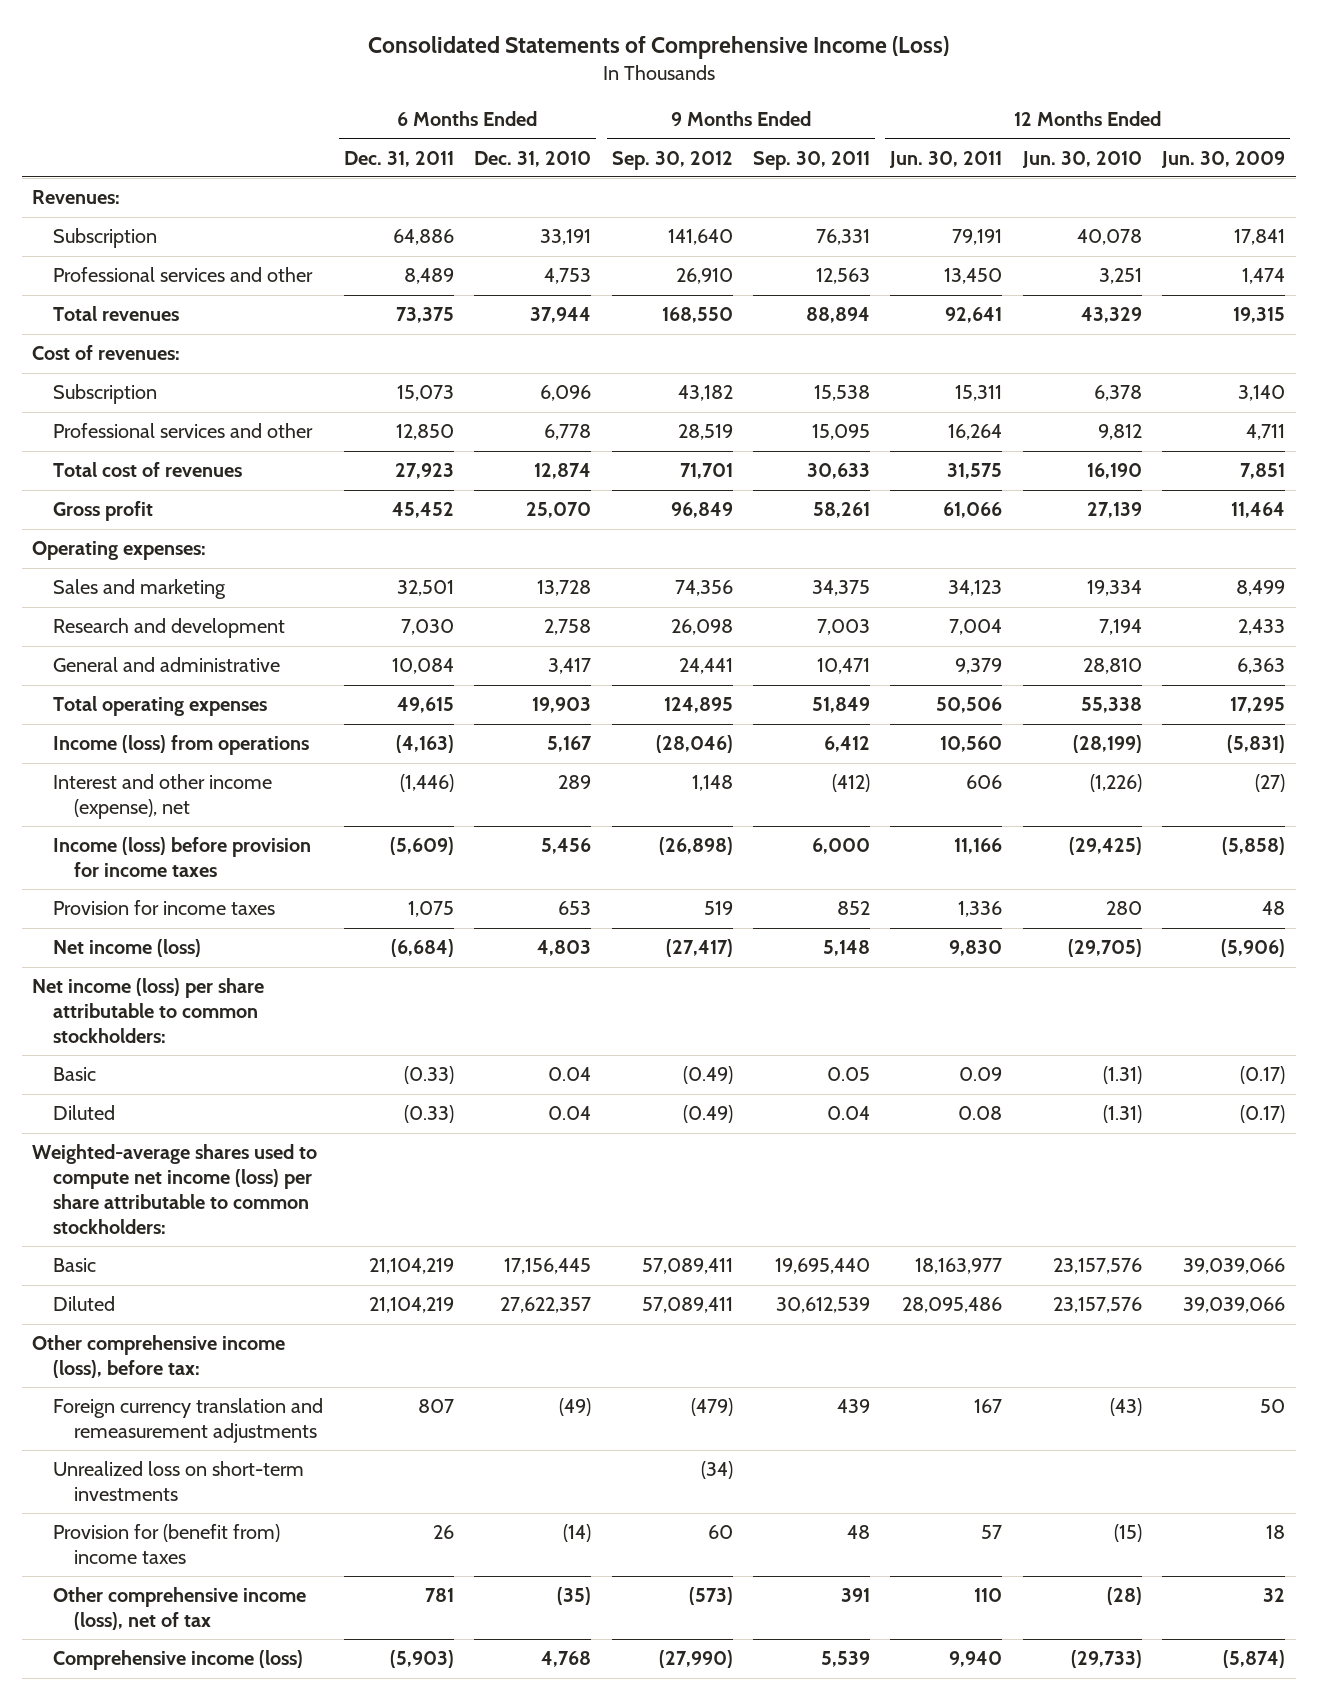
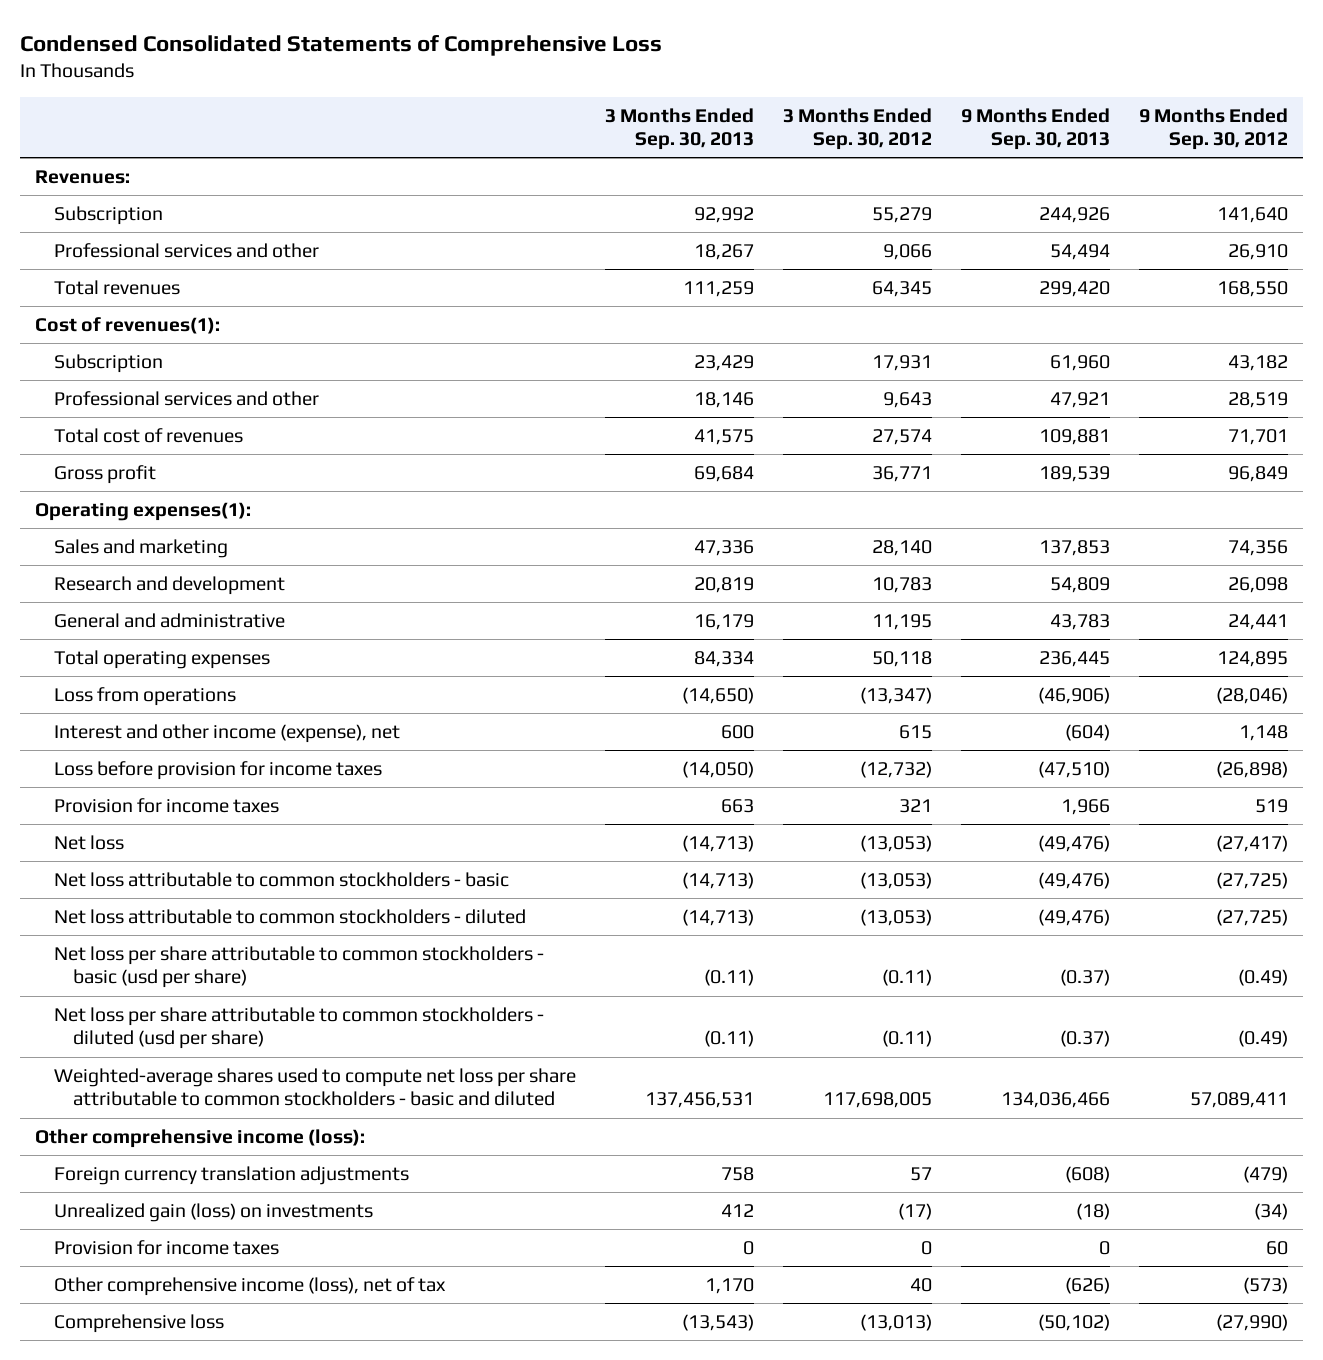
- Consolidated Statements of Comprehensive Income (Loss)
+ Condensed Consolidated Statements of Comprehensive Loss
- | 6 Months Ended Dec. 31, 2011 | 6 Months Ended Dec. 31, 2010 | 9 Months Ended Sep. 30, 2012 | 9 Months Ended Sep. 30, 2011 | 12 Months Ended Jun. 30, 2011 | 12 Months Ended Jun. 30, 2010 | 12 Months Ended Jun. 30, 2009
+ | 3 Months Ended Sep. 30, 2013 | 3 Months Ended Sep. 30, 2012 | 9 Months Ended Sep. 30, 2013 | 9 Months Ended Sep. 30, 2012
- Cost of revenues:
+ Cost of revenues(1):
- Operating expenses:
+ Operating expenses(1):
- Income (loss) from operations | (4,163) | 5,167 | (28,046) | 6,412 | 10,560 | (28,199) | (5,831)
+ Loss from operations | (14,650) | (13,347) | (46,906) | (28,046)
- Income (loss) before provision for income taxes | (5,609) | 5,456 | (26,898) | 6,000 | 11,166 | (29,425) | (5,858)
+ Loss before provision for income taxes | (14,050) | (12,732) | (47,510) | (26,898)
- Net income (loss) | (6,684) | 4,803 | (27,417) | 5,148 | 9,830 | (29,705) | (5,906)
- Net income (loss) per share attributable to common stockholders:
- Basic | (0.33) | 0.04 | (0.49) | 0.05 | 0.09 | (1.31) | (0.17)
- Diluted | (0.33) | 0.04 | (0.49) | 0.04 | 0.08 | (1.31) | (0.17)
- Weighted-average shares used to compute net income (loss) per share attributable to common stockholders:
- Basic | 21,104,219 | 17,156,445 | 57,089,411 | 19,695,440 | 18,163,977 | 23,157,576 | 39,039,066
- Diluted | 21,104,219 | 27,622,357 | 57,089,411 | 30,612,539 | 28,095,486 | 23,157,576 | 39,039,066
- Other comprehensive income (loss), before tax:
- Foreign currency translation and remeasurement adjustments | 807 | (49) | (479) | 439 | 167 | (43) | 50
- Unrealized loss on short-term investments | | | (34) | | | |
- Provision for (benefit from) income taxes | 26 | (14) | 60 | 48 | 57 | (15) | 18
+ Net loss | (14,713) | (13,053) | (49,476) | (27,417)
+ Net loss attributable to common stockholders - basic | (14,713) | (13,053) | (49,476) | (27,725)
+ Net loss attributable to common stockholders - diluted | (14,713) | (13,053) | (49,476) | (27,725)
+ Net loss per share attributable to common stockholders - basic (usd per share) | (0.11) | (0.11) | (0.37) | (0.49)
+ Net loss per share attributable to common stockholders - diluted (usd per share) | (0.11) | (0.11) | (0.37) | (0.49)
+ Weighted-average shares used to compute net loss per share attributable to common stockholders - basic and diluted | 137,456,531 | 117,698,005 | 134,036,466 | 57,089,411
+ Other comprehensive income (loss):
+ Foreign currency translation adjustments | 758 | 57 | (608) | (479)
+ Unrealized gain (loss) on investments | 412 | (17) | (18) | (34)
+ Provision for income taxes | 0 | 0 | 0 | 60
- Comprehensive income (loss) | (5,903) | 4,768 | (27,990) | 5,539 | 9,940 | (29,733) | (5,874)
+ Comprehensive loss | (13,543) | (13,013) | (50,102) | (27,990)

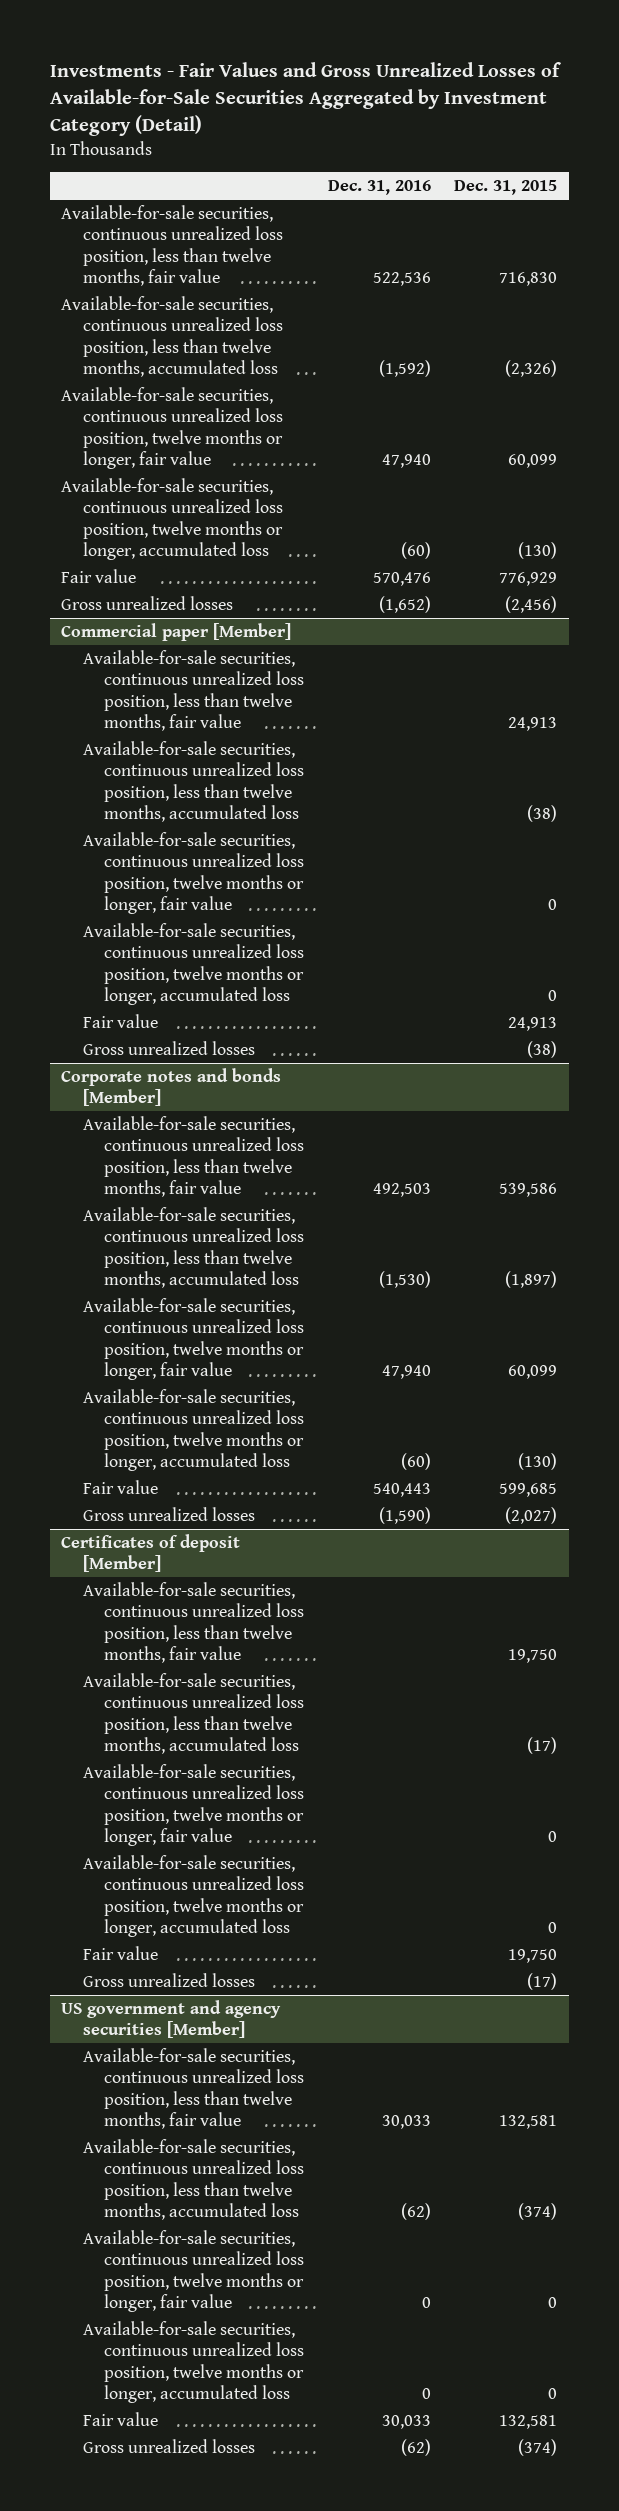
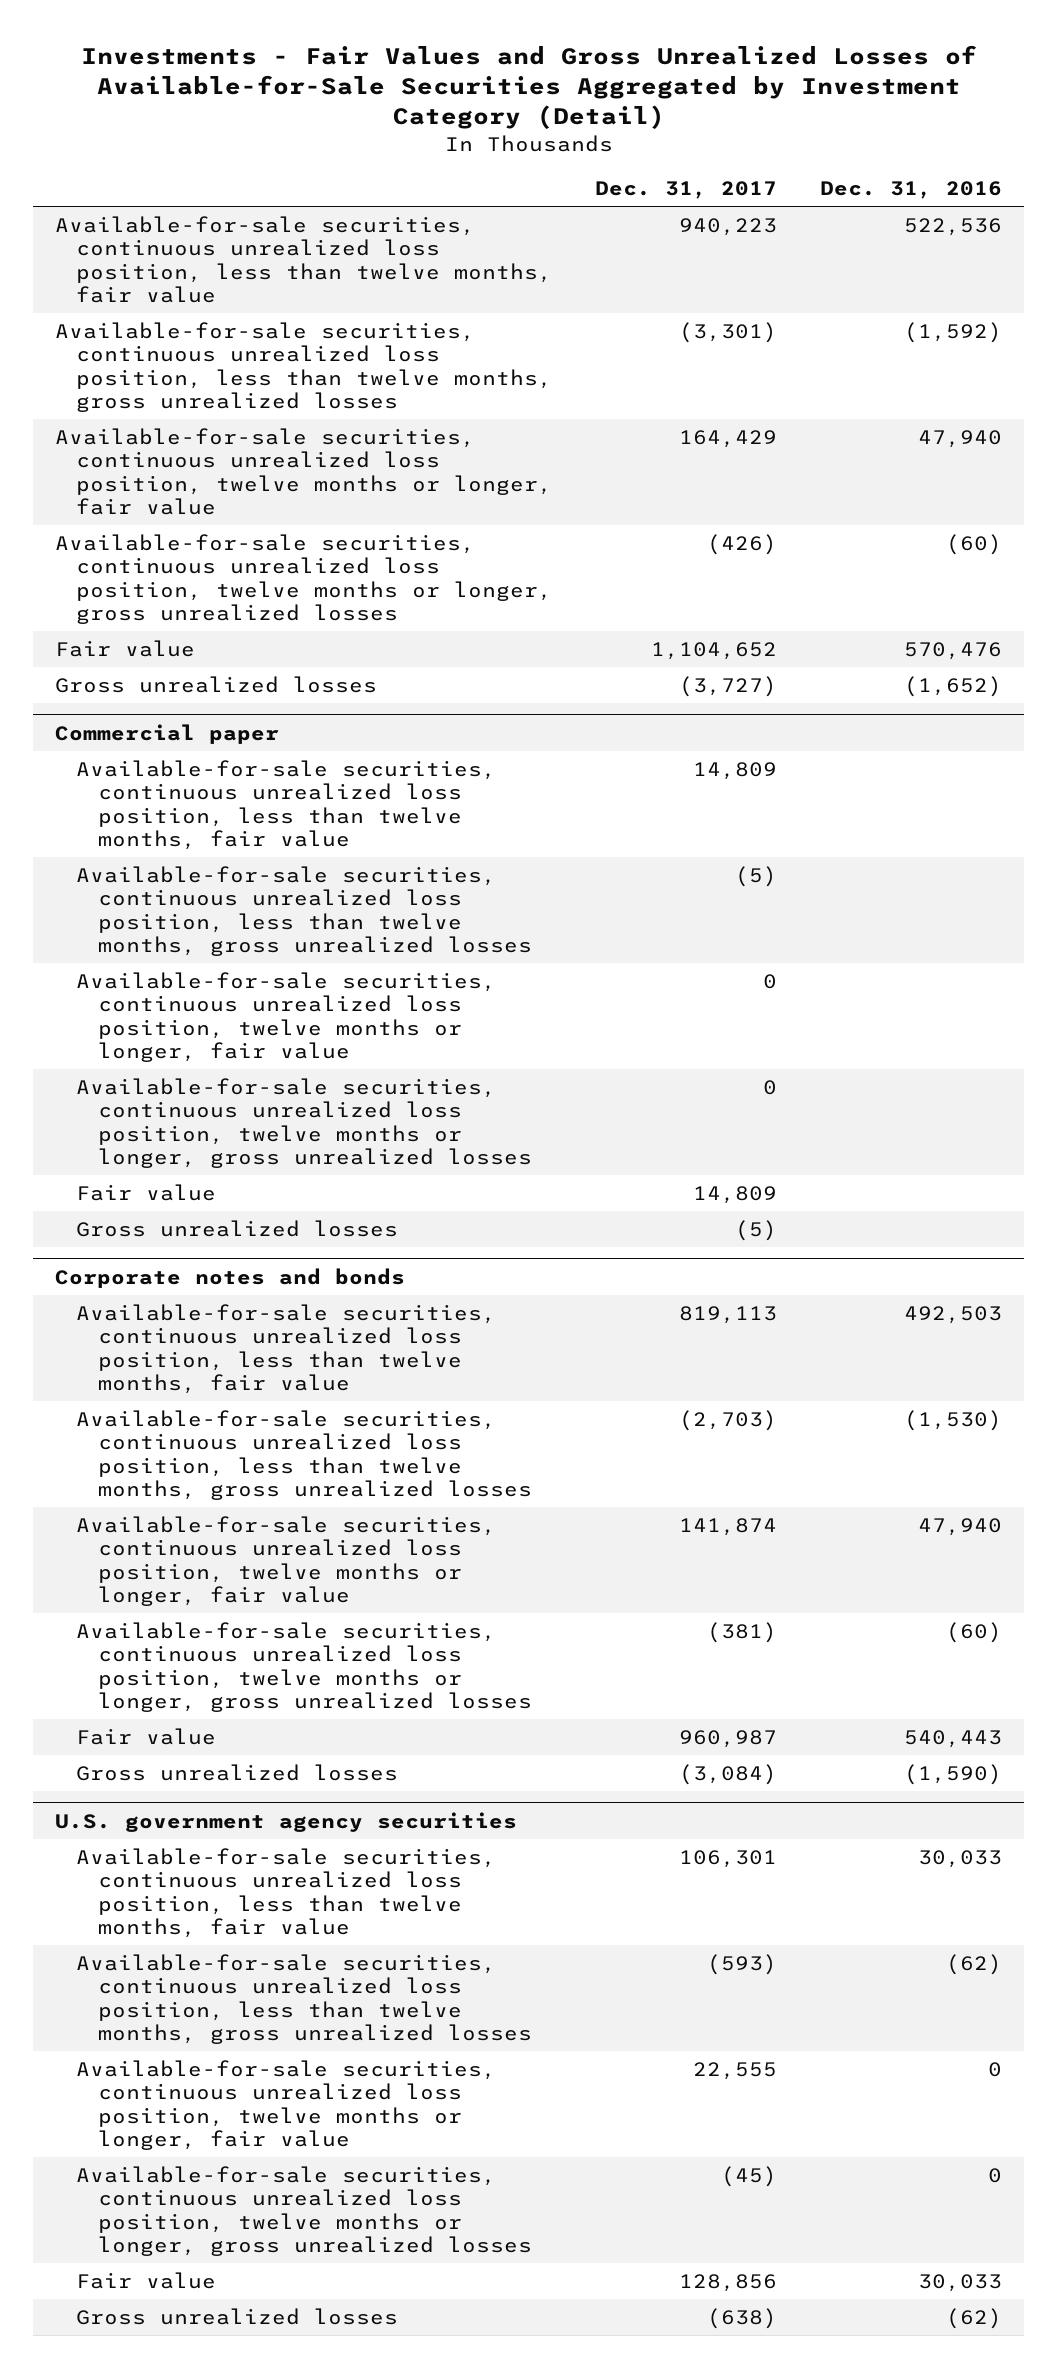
- | Dec. 31, 2016 | Dec. 31, 2015
+ | Dec. 31, 2017 | Dec. 31, 2016
- Available-for-sale securities, continuous unrealized loss position, less than twelve months, accumulated loss | (1,592) | (2,326)
+ Available-for-sale securities, continuous unrealized loss position, less than twelve months, gross unrealized losses | (3,301) | (1,592)
- Available-for-sale securities, continuous unrealized loss position, twelve months or longer, accumulated loss | (60) | (130)
+ Available-for-sale securities, continuous unrealized loss position, twelve months or longer, gross unrealized losses | (426) | (60)
- Commercial paper [Member]
+ Commercial paper
- Available-for-sale securities, continuous unrealized loss position, less than twelve months, accumulated loss | | (38)
+ Available-for-sale securities, continuous unrealized loss position, less than twelve months, gross unrealized losses | (5) |
- Available-for-sale securities, continuous unrealized loss position, twelve months or longer, accumulated loss | | 0
+ Available-for-sale securities, continuous unrealized loss position, twelve months or longer, gross unrealized losses | 0 |
- Corporate notes and bonds [Member]
+ Corporate notes and bonds
- Available-for-sale securities, continuous unrealized loss position, less than twelve months, accumulated loss | (1,530) | (1,897)
+ Available-for-sale securities, continuous unrealized loss position, less than twelve months, gross unrealized losses | (2,703) | (1,530)
- Available-for-sale securities, continuous unrealized loss position, twelve months or longer, accumulated loss | (60) | (130)
+ Available-for-sale securities, continuous unrealized loss position, twelve months or longer, gross unrealized losses | (381) | (60)
- Certificates of deposit [Member]
- Available-for-sale securities, continuous unrealized loss position, less than twelve months, fair value | | 19,750
- Available-for-sale securities, continuous unrealized loss position, less than twelve months, accumulated loss | | (17)
- Available-for-sale securities, continuous unrealized loss position, twelve months or longer, fair value | | 0
- Available-for-sale securities, continuous unrealized loss position, twelve months or longer, accumulated loss | | 0
- Fair value | | 19,750
- Gross unrealized losses | | (17)
- US government and agency securities [Member]
+ U.S. government agency securities
- Available-for-sale securities, continuous unrealized loss position, less than twelve months, accumulated loss | (62) | (374)
+ Available-for-sale securities, continuous unrealized loss position, less than twelve months, gross unrealized losses | (593) | (62)
- Available-for-sale securities, continuous unrealized loss position, twelve months or longer, accumulated loss | 0 | 0
+ Available-for-sale securities, continuous unrealized loss position, twelve months or longer, gross unrealized losses | (45) | 0

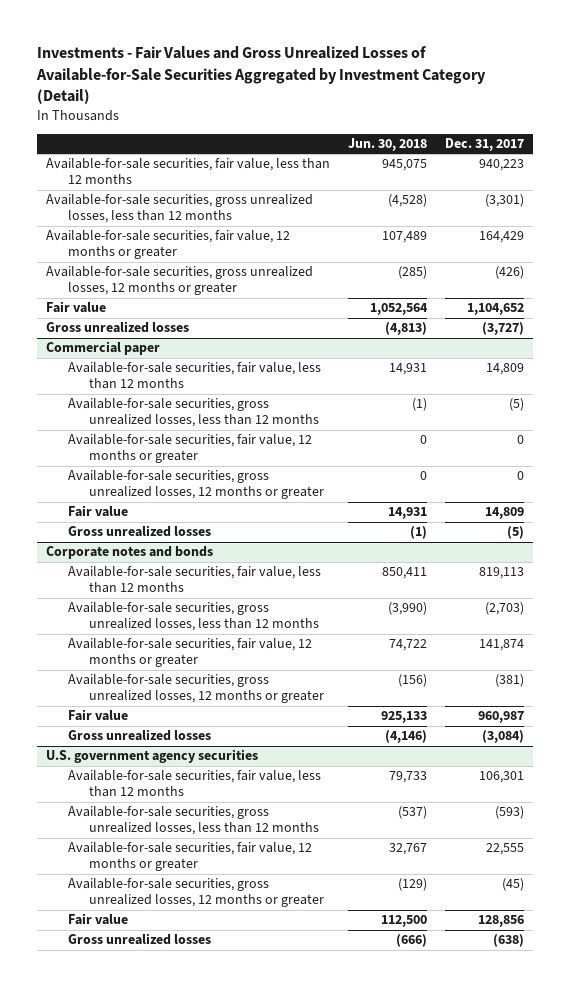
- | Dec. 31, 2017 | Dec. 31, 2016
+ | Jun. 30, 2018 | Dec. 31, 2017
- Available-for-sale securities, continuous unrealized loss position, less than twelve months, fair value | 940,223 | 522,536
- Available-for-sale securities, continuous unrealized loss position, less than twelve months, gross unrealized losses | (3,301) | (1,592)
- Available-for-sale securities, continuous unrealized loss position, twelve months or longer, fair value | 164,429 | 47,940
- Available-for-sale securities, continuous unrealized loss position, twelve months or longer, gross unrealized losses | (426) | (60)
+ Available-for-sale securities, fair value, less than 12 months | 945,075 | 940,223
+ Available-for-sale securities, gross unrealized losses, less than 12 months | (4,528) | (3,301)
+ Available-for-sale securities, fair value, 12 months or greater | 107,489 | 164,429
+ Available-for-sale securities, gross unrealized losses, 12 months or greater | (285) | (426)
@ Commercial paper
- Available-for-sale securities, continuous unrealized loss position, less than twelve months, fair value | 14,809 |
- Available-for-sale securities, continuous unrealized loss position, less than twelve months, gross unrealized losses | (5) |
- Available-for-sale securities, continuous unrealized loss position, twelve months or longer, fair value | 0 |
- Available-for-sale securities, continuous unrealized loss position, twelve months or longer, gross unrealized losses | 0 |
+ Available-for-sale securities, fair value, less than 12 months | 14,931 | 14,809
+ Available-for-sale securities, gross unrealized losses, less than 12 months | (1) | (5)
+ Available-for-sale securities, fair value, 12 months or greater | 0 | 0
+ Available-for-sale securities, gross unrealized losses, 12 months or greater | 0 | 0
@ Corporate notes and bonds
- Available-for-sale securities, continuous unrealized loss position, less than twelve months, fair value | 819,113 | 492,503
- Available-for-sale securities, continuous unrealized loss position, less than twelve months, gross unrealized losses | (2,703) | (1,530)
- Available-for-sale securities, continuous unrealized loss position, twelve months or longer, fair value | 141,874 | 47,940
- Available-for-sale securities, continuous unrealized loss position, twelve months or longer, gross unrealized losses | (381) | (60)
+ Available-for-sale securities, fair value, less than 12 months | 850,411 | 819,113
+ Available-for-sale securities, gross unrealized losses, less than 12 months | (3,990) | (2,703)
+ Available-for-sale securities, fair value, 12 months or greater | 74,722 | 141,874
+ Available-for-sale securities, gross unrealized losses, 12 months or greater | (156) | (381)
@ U.S. government agency securities
- Available-for-sale securities, continuous unrealized loss position, less than twelve months, fair value | 106,301 | 30,033
- Available-for-sale securities, continuous unrealized loss position, less than twelve months, gross unrealized losses | (593) | (62)
- Available-for-sale securities, continuous unrealized loss position, twelve months or longer, fair value | 22,555 | 0
- Available-for-sale securities, continuous unrealized loss position, twelve months or longer, gross unrealized losses | (45) | 0
+ Available-for-sale securities, fair value, less than 12 months | 79,733 | 106,301
+ Available-for-sale securities, gross unrealized losses, less than 12 months | (537) | (593)
+ Available-for-sale securities, fair value, 12 months or greater | 32,767 | 22,555
+ Available-for-sale securities, gross unrealized losses, 12 months or greater | (129) | (45)

